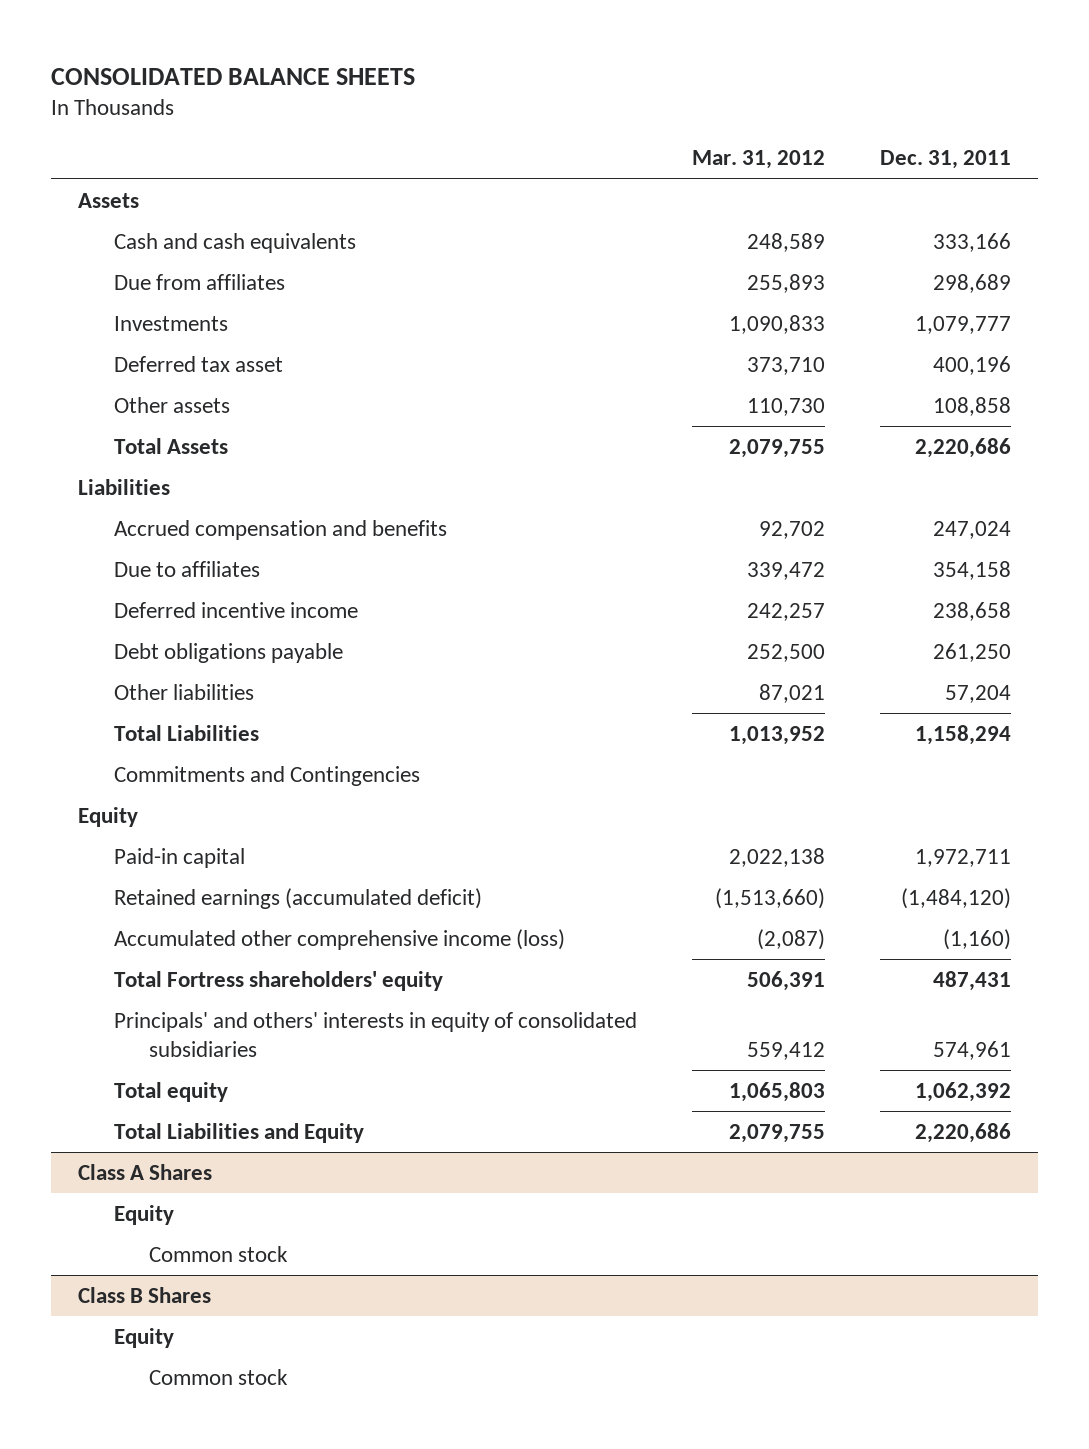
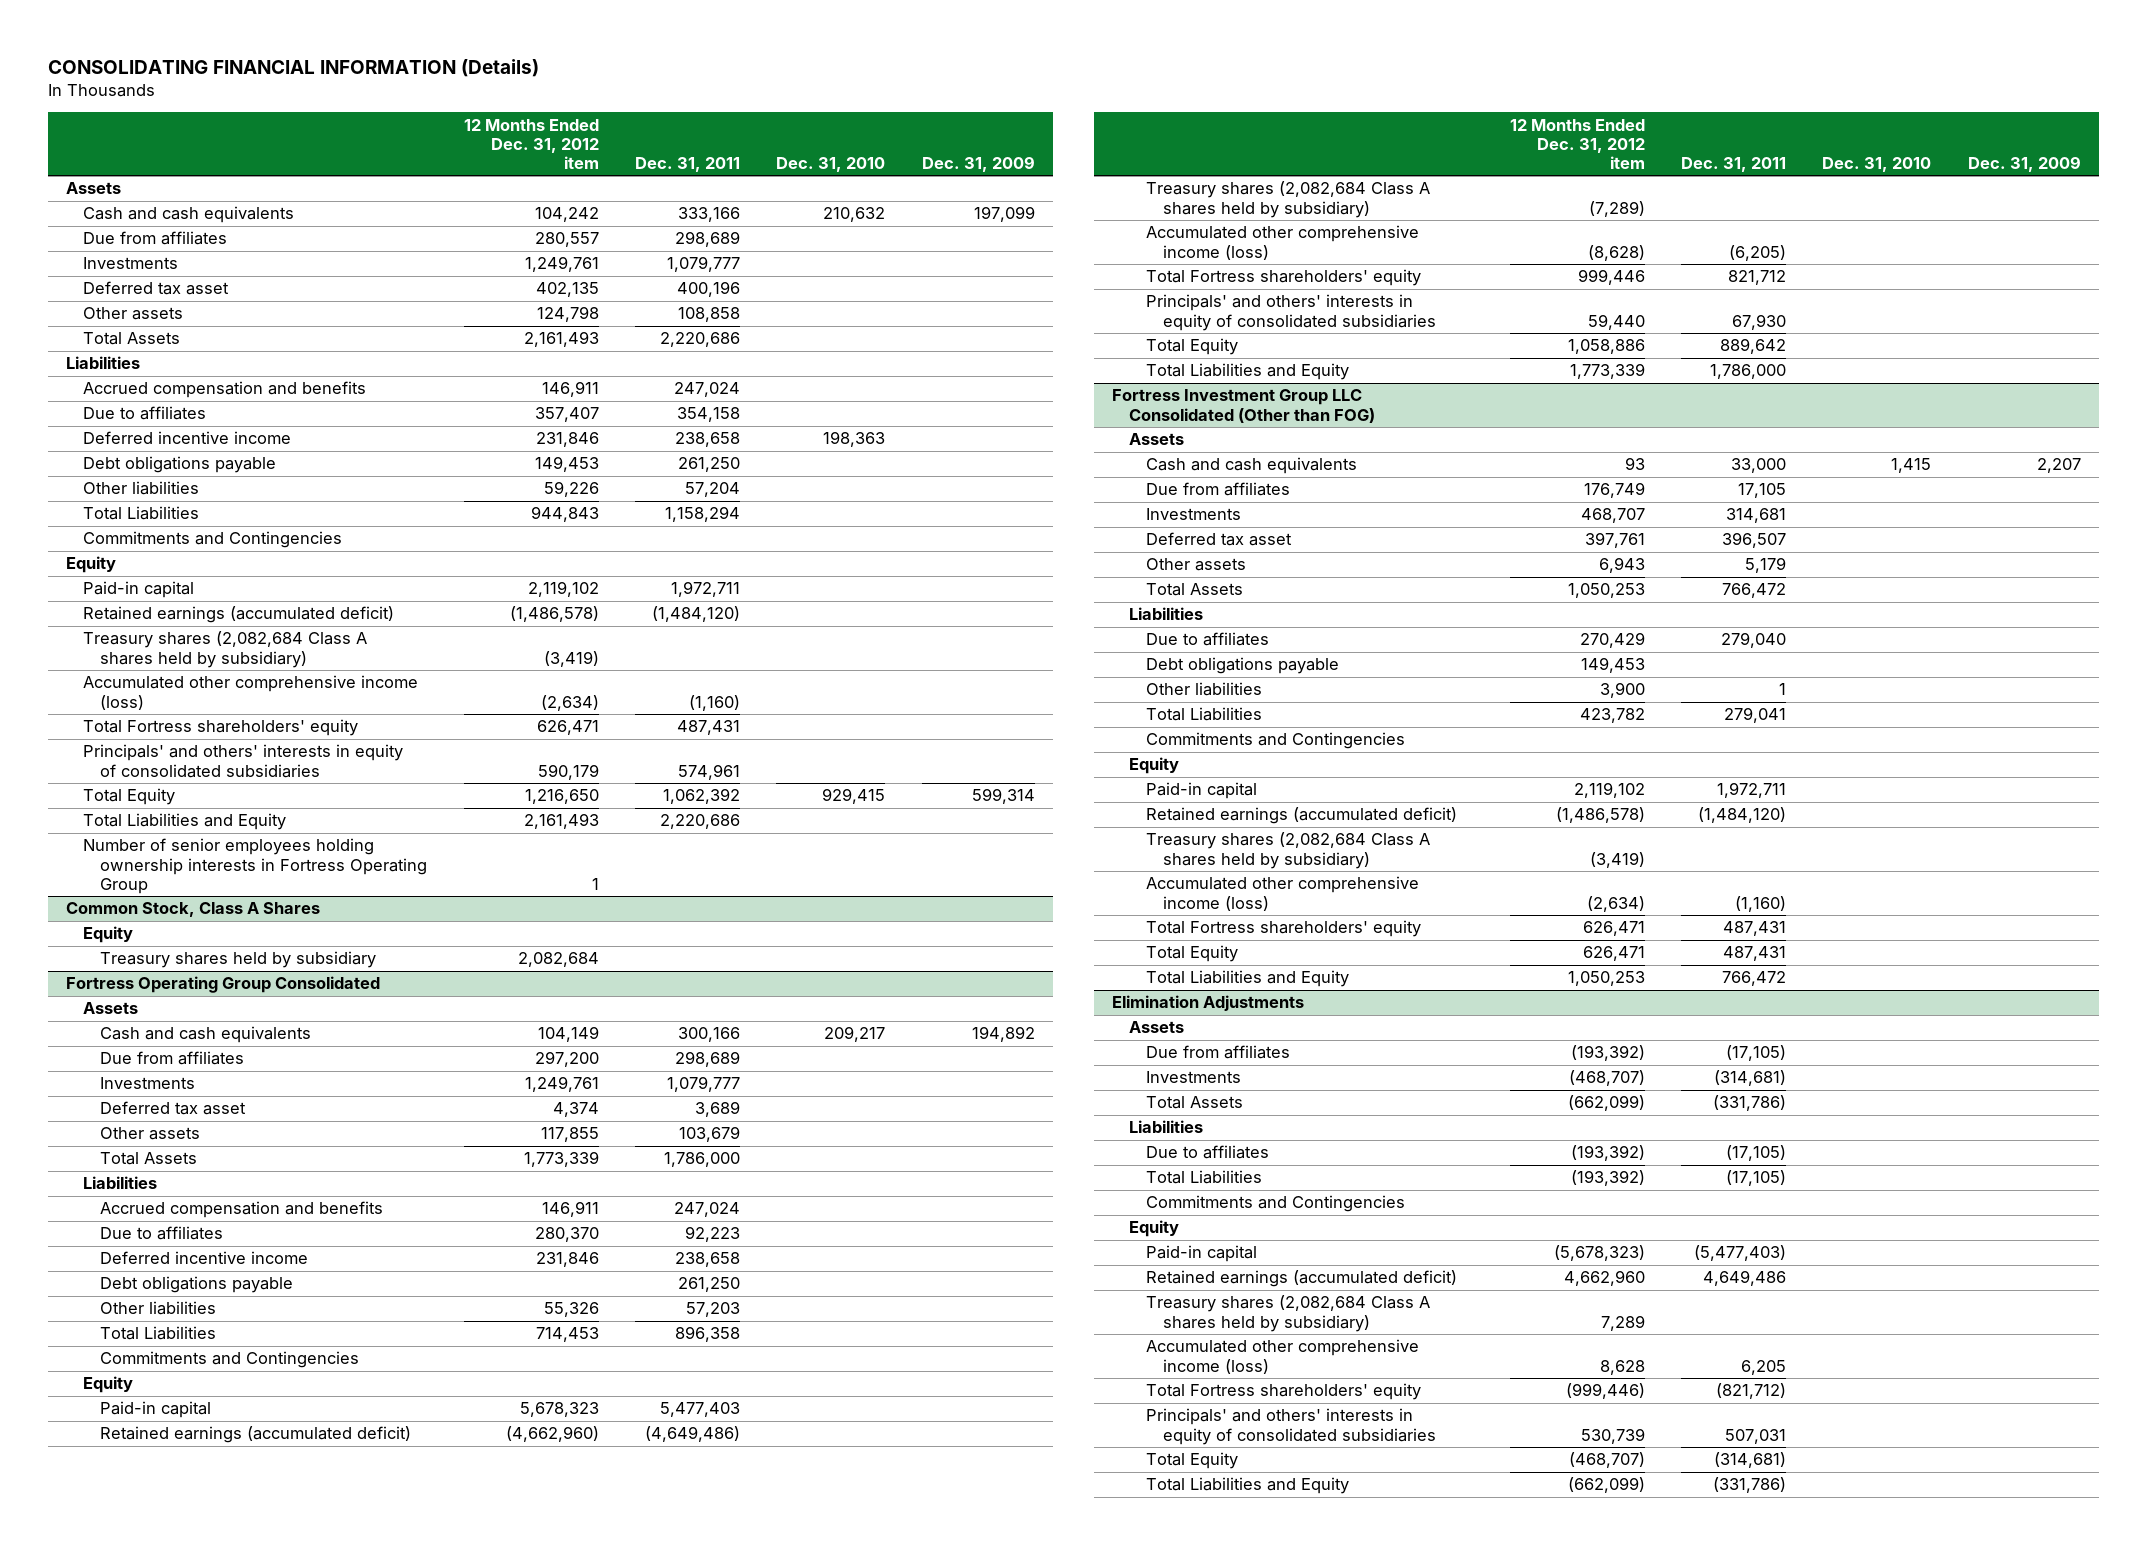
- CONSOLIDATED BALANCE SHEETS
+ CONSOLIDATING FINANCIAL INFORMATION (Details)
- | Mar. 31, 2012 | Dec. 31, 2011
+ | 12 Months Ended Dec. 31, 2012 item | Dec. 31, 2011 | Dec. 31, 2010 | Dec. 31, 2009
+ Treasury shares (2,082,684 Class A shares held by subsidiary) | (3,419) | | |
- Total equity | 1,065,803 | 1,062,392
+ Total Equity | 1,216,650 | 1,062,392 | 929,415 | 599,314
- Class A Shares
+ Number of senior employees holding ownership interests in Fortress Operating Group | 1 | | |
+ Common Stock, Class A Shares
- Common stock
- Class B Shares
+ Treasury shares held by subsidiary | 2,082,684 | | |
+ Fortress Operating Group Consolidated
+ Assets
+ Cash and cash equivalents | 104,149 | 300,166 | 209,217 | 194,892
+ Due from affiliates | 297,200 | 298,689 | |
+ Investments | 1,249,761 | 1,079,777 | |
+ Deferred tax asset | 4,374 | 3,689 | |
+ Other assets | 117,855 | 103,679 | |
+ Total Assets | 1,773,339 | 1,786,000 | |
+ Liabilities
+ Accrued compensation and benefits | 146,911 | 247,024 | |
+ Due to affiliates | 280,370 | 92,223 | |
+ Deferred incentive income | 231,846 | 238,658 | |
+ Debt obligations payable | | 261,250 | |
+ Other liabilities | 55,326 | 57,203 | |
+ Total Liabilities | 714,453 | 896,358 | |
+ Commitments and Contingencies
- Common stock
+ Paid-in capital | 5,678,323 | 5,477,403 | |
+ Retained earnings (accumulated deficit) | (4,662,960) | (4,649,486) | |
+ Treasury shares (2,082,684 Class A shares held by subsidiary) | (7,289) | | |
+ Accumulated other comprehensive income (loss) | (8,628) | (6,205) | |
+ Total Fortress shareholders' equity | 999,446 | 821,712 | |
+ Principals' and others' interests in equity of consolidated subsidiaries | 59,440 | 67,930 | |
+ Total Equity | 1,058,886 | 889,642 | |
+ Total Liabilities and Equity | 1,773,339 | 1,786,000 | |
+ Fortress Investment Group LLC Consolidated (Other than FOG)
+ Assets
+ Cash and cash equivalents | 93 | 33,000 | 1,415 | 2,207
+ Due from affiliates | 176,749 | 17,105 | |
+ Investments | 468,707 | 314,681 | |
+ Deferred tax asset | 397,761 | 396,507 | |
+ Other assets | 6,943 | 5,179 | |
+ Total Assets | 1,050,253 | 766,472 | |
+ Liabilities
+ Due to affiliates | 270,429 | 279,040 | |
+ Debt obligations payable | 149,453 | | |
+ Other liabilities | 3,900 | 1 | |
+ Total Liabilities | 423,782 | 279,041 | |
+ Commitments and Contingencies
+ Equity
+ Paid-in capital | 2,119,102 | 1,972,711 | |
+ Retained earnings (accumulated deficit) | (1,486,578) | (1,484,120) | |
+ Treasury shares (2,082,684 Class A shares held by subsidiary) | (3,419) | | |
+ Accumulated other comprehensive income (loss) | (2,634) | (1,160) | |
+ Total Fortress shareholders' equity | 626,471 | 487,431 | |
+ Total Equity | 626,471 | 487,431 | |
+ Total Liabilities and Equity | 1,050,253 | 766,472 | |
+ Elimination Adjustments
+ Assets
+ Due from affiliates | (193,392) | (17,105) | |
+ Investments | (468,707) | (314,681) | |
+ Total Assets | (662,099) | (331,786) | |
+ Liabilities
+ Due to affiliates | (193,392) | (17,105) | |
+ Total Liabilities | (193,392) | (17,105) | |
+ Commitments and Contingencies
+ Equity
+ Paid-in capital | (5,678,323) | (5,477,403) | |
+ Retained earnings (accumulated deficit) | 4,662,960 | 4,649,486 | |
+ Treasury shares (2,082,684 Class A shares held by subsidiary) | 7,289 | | |
+ Accumulated other comprehensive income (loss) | 8,628 | 6,205 | |
+ Total Fortress shareholders' equity | (999,446) | (821,712) | |
+ Principals' and others' interests in equity of consolidated subsidiaries | 530,739 | 507,031 | |
+ Total Equity | (468,707) | (314,681) | |
+ Total Liabilities and Equity | (662,099) | (331,786) | |

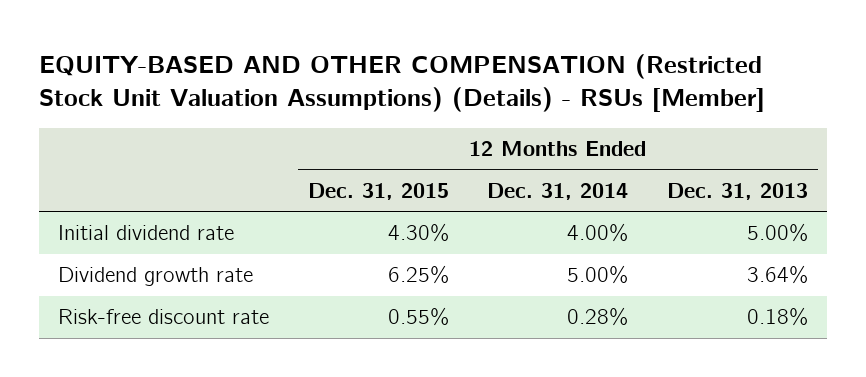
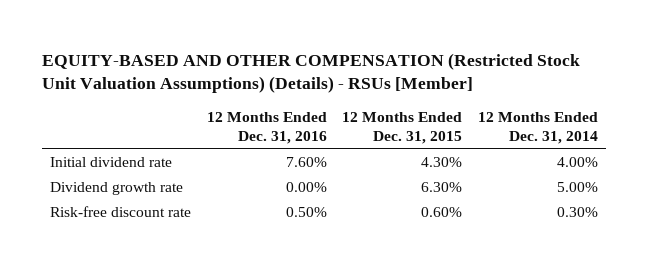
- | 12 Months Ended Dec. 31, 2015 | 12 Months Ended Dec. 31, 2014 | 12 Months Ended Dec. 31, 2013
+ | 12 Months Ended Dec. 31, 2016 | 12 Months Ended Dec. 31, 2015 | 12 Months Ended Dec. 31, 2014
- Dividend growth rate | 6.25% | 5.00% | 3.64%
- Risk-free discount rate | 0.55% | 0.28% | 0.18%
+ Dividend growth rate | 0.00% | 6.30% | 5.00%
+ Risk-free discount rate | 0.50% | 0.60% | 0.30%

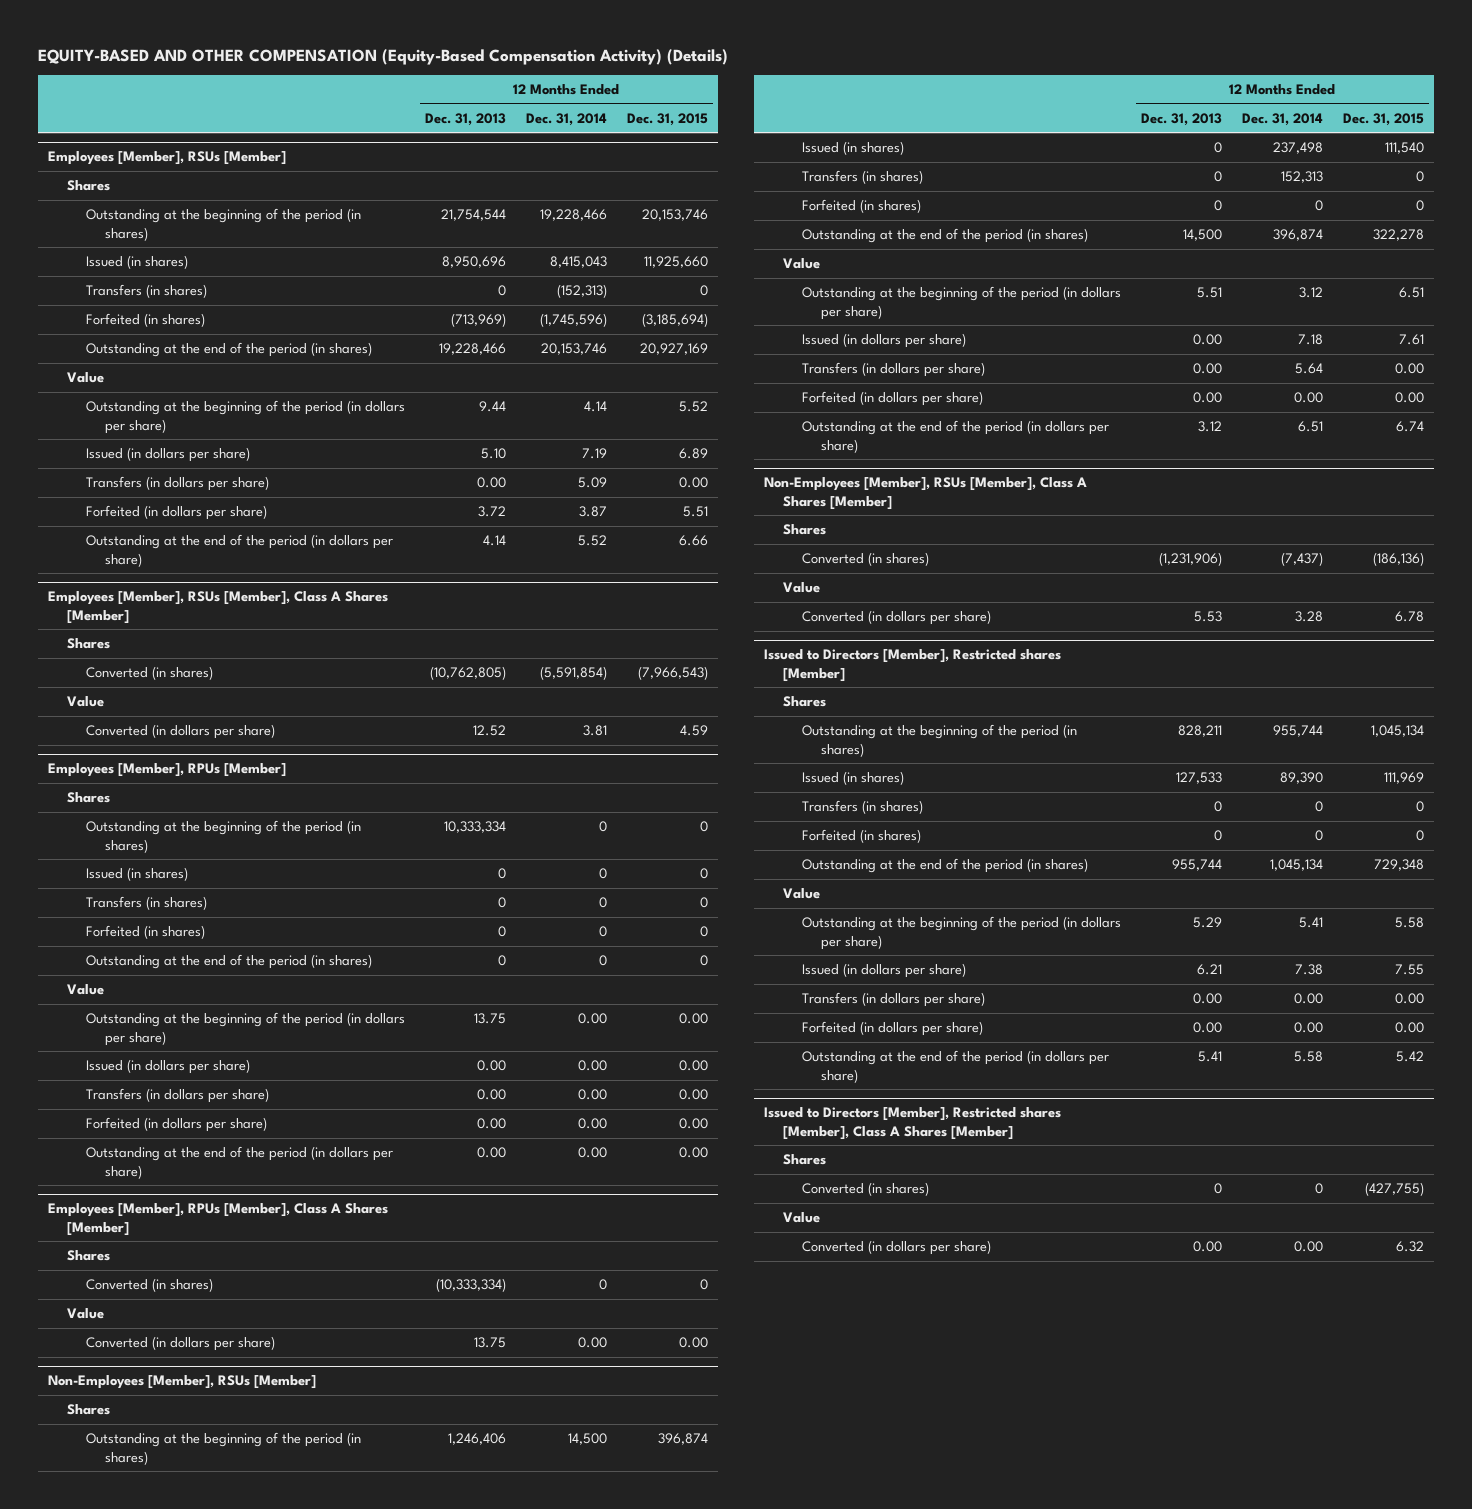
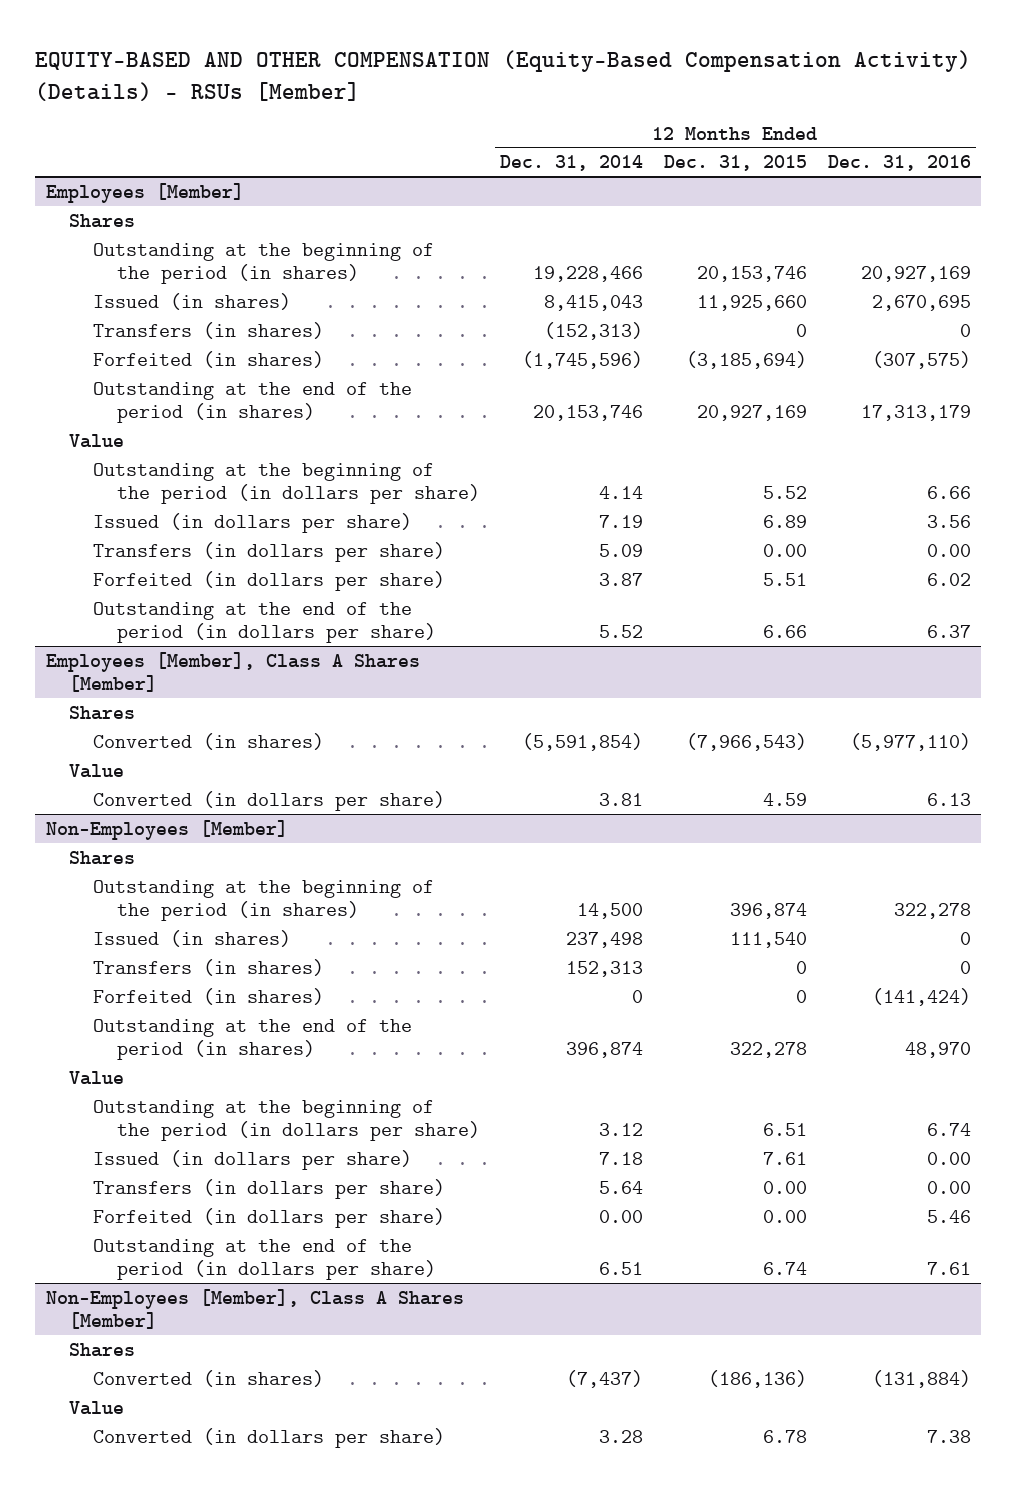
- EQUITY-BASED AND OTHER COMPENSATION (Equity-Based Compensation Activity) (Details)
+ EQUITY-BASED AND OTHER COMPENSATION (Equity-Based Compensation Activity) (Details) - RSUs [Member]
- | 12 Months Ended Dec. 31, 2013 | 12 Months Ended Dec. 31, 2014 | 12 Months Ended Dec. 31, 2015
+ | 12 Months Ended Dec. 31, 2014 | 12 Months Ended Dec. 31, 2015 | 12 Months Ended Dec. 31, 2016
- Employees [Member], RSUs [Member]
+ Employees [Member]
- Employees [Member], RSUs [Member], Class A Shares [Member]
+ Employees [Member], Class A Shares [Member]
- Employees [Member], RPUs [Member]
- Shares
- Outstanding at the beginning of the period (in shares) | 10,333,334 | 0 | 0
- Issued (in shares) | 0 | 0 | 0
- Transfers (in shares) | 0 | 0 | 0
- Forfeited (in shares) | 0 | 0 | 0
- Outstanding at the end of the period (in shares) | 0 | 0 | 0
- Value
- Outstanding at the beginning of the period (in dollars per share) | 13.75 | 0.00 | 0.00
- Issued (in dollars per share) | 0.00 | 0.00 | 0.00
- Transfers (in dollars per share) | 0.00 | 0.00 | 0.00
- Forfeited (in dollars per share) | 0.00 | 0.00 | 0.00
- Outstanding at the end of the period (in dollars per share) | 0.00 | 0.00 | 0.00
- Employees [Member], RPUs [Member], Class A Shares [Member]
- Shares
- Converted (in shares) | (10,333,334) | 0 | 0
- Value
- Converted (in dollars per share) | 13.75 | 0.00 | 0.00
- Non-Employees [Member], RSUs [Member]
+ Non-Employees [Member]
- Non-Employees [Member], RSUs [Member], Class A Shares [Member]
+ Non-Employees [Member], Class A Shares [Member]
- Issued to Directors [Member], Restricted shares [Member]
- Shares
- Outstanding at the beginning of the period (in shares) | 828,211 | 955,744 | 1,045,134
- Issued (in shares) | 127,533 | 89,390 | 111,969
- Transfers (in shares) | 0 | 0 | 0
- Forfeited (in shares) | 0 | 0 | 0
- Outstanding at the end of the period (in shares) | 955,744 | 1,045,134 | 729,348
- Value
- Outstanding at the beginning of the period (in dollars per share) | 5.29 | 5.41 | 5.58
- Issued (in dollars per share) | 6.21 | 7.38 | 7.55
- Transfers (in dollars per share) | 0.00 | 0.00 | 0.00
- Forfeited (in dollars per share) | 0.00 | 0.00 | 0.00
- Outstanding at the end of the period (in dollars per share) | 5.41 | 5.58 | 5.42
- Issued to Directors [Member], Restricted shares [Member], Class A Shares [Member]
- Shares
- Converted (in shares) | 0 | 0 | (427,755)
- Value
- Converted (in dollars per share) | 0.00 | 0.00 | 6.32

